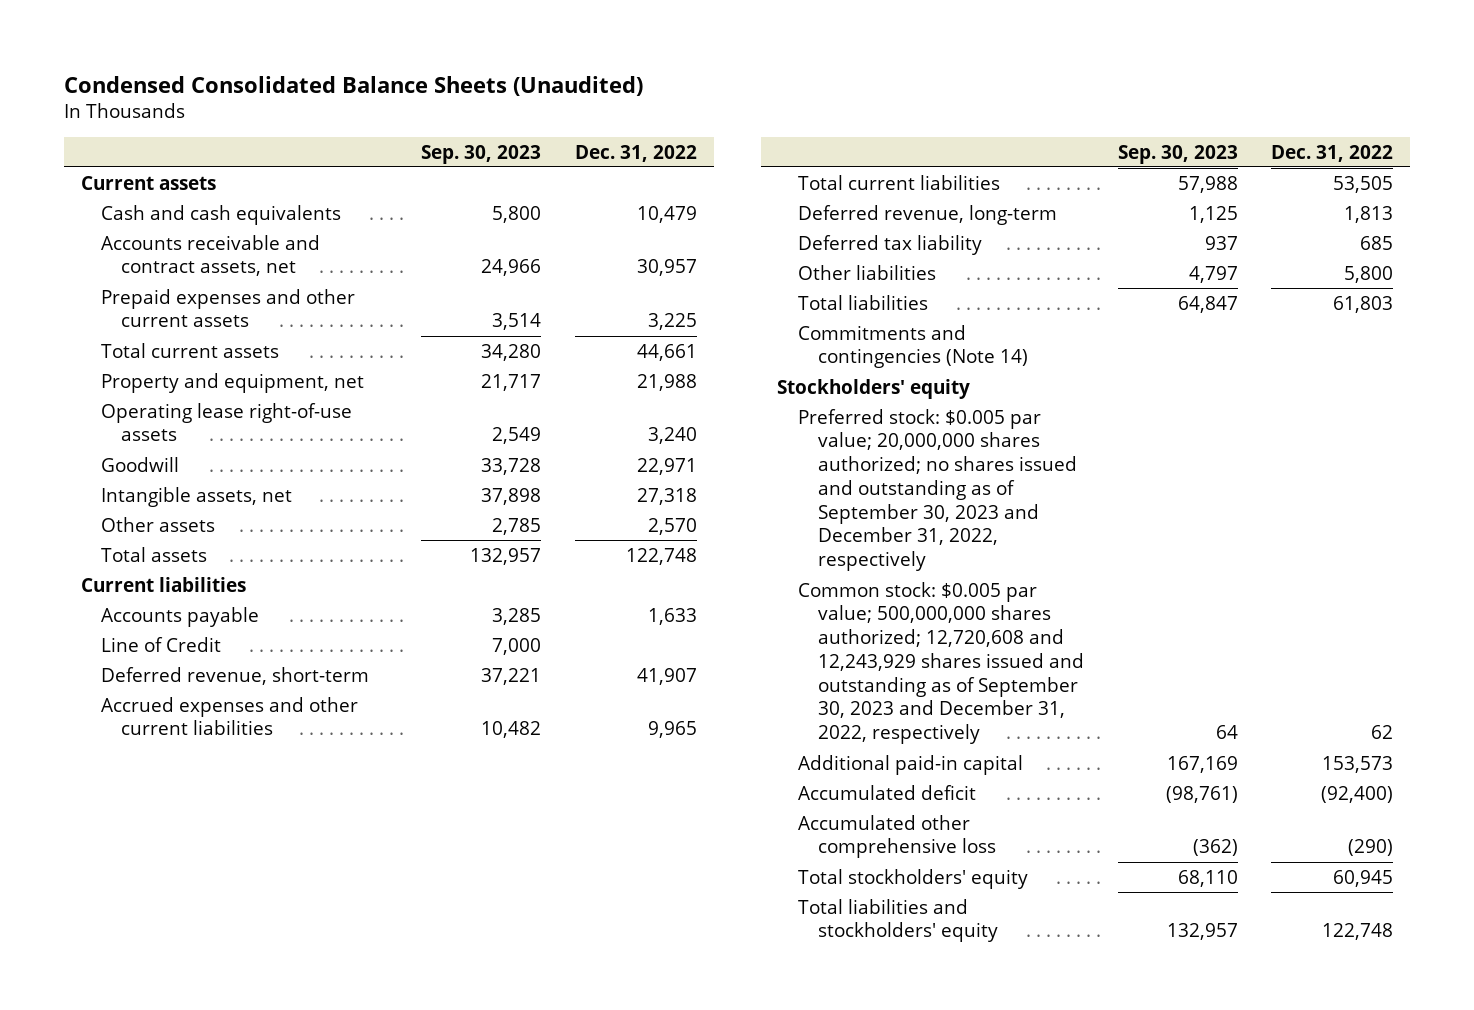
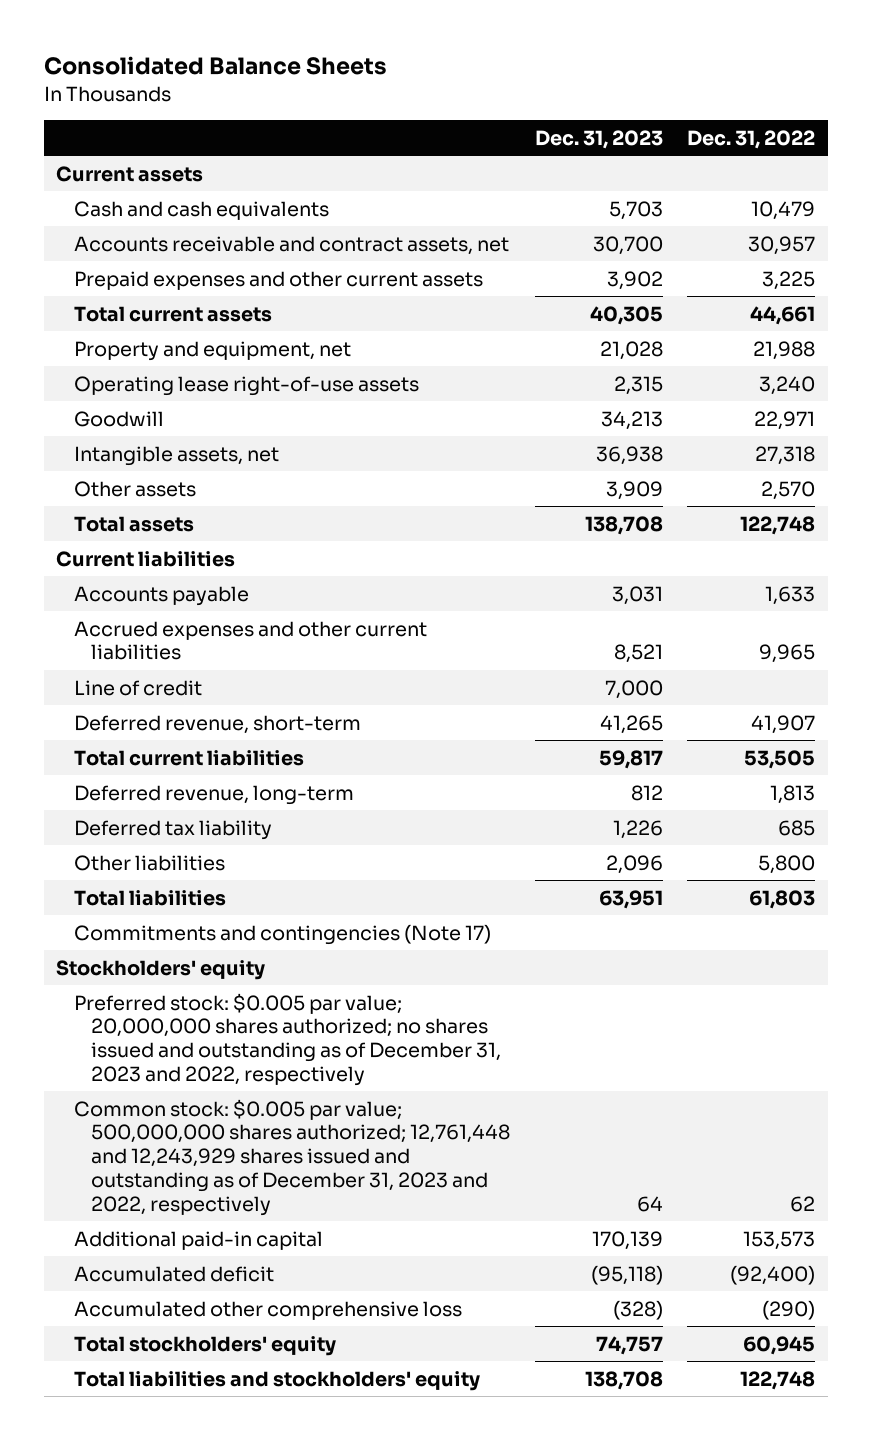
- Condensed Consolidated Balance Sheets (Unaudited)
+ Consolidated Balance Sheets
- | Sep. 30, 2023 | Dec. 31, 2022
+ | Dec. 31, 2023 | Dec. 31, 2022
- Line of Credit | 7,000 |
+ Line of credit | 7,000 |
moved down: Deferred revenue, short-term | 41,265 | 41,907
- Commitments and contingencies (Note 14)
+ Commitments and contingencies (Note 17)
- Preferred stock: $0.005 par value; 20,000,000 shares authorized; no shares issued and outstanding as of September 30, 2023 and December 31, 2022, respectively
- Common stock: $0.005 par value; 500,000,000 shares authorized; 12,720,608 and 12,243,929 shares issued and outstanding as of September 30, 2023 and December 31, 2022, respectively | 64 | 62
+ Preferred stock: $0.005 par value; 20,000,000 shares authorized; no shares issued and outstanding as of December 31, 2023 and 2022, respectively
+ Common stock: $0.005 par value; 500,000,000 shares authorized; 12,761,448 and 12,243,929 shares issued and outstanding as of December 31, 2023 and 2022, respectively | 64 | 62

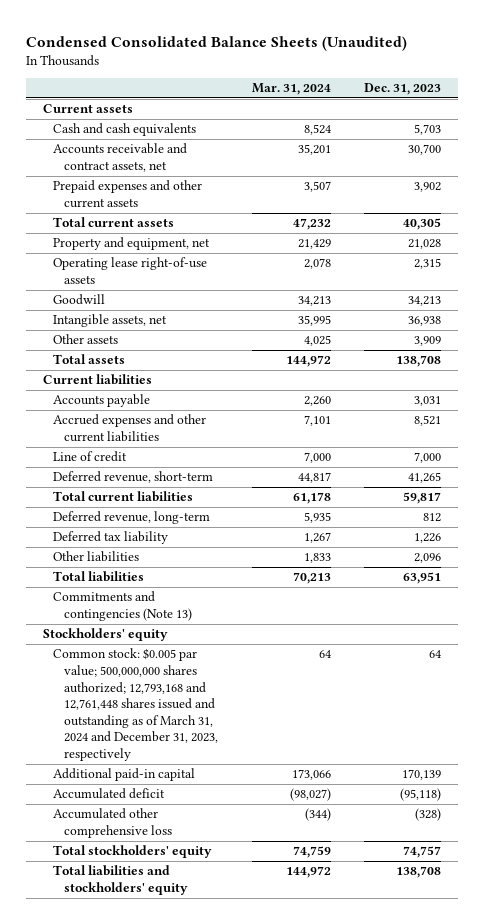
- Consolidated Balance Sheets
+ Condensed Consolidated Balance Sheets (Unaudited)
- | Dec. 31, 2023 | Dec. 31, 2022
+ | Mar. 31, 2024 | Dec. 31, 2023
- Commitments and contingencies (Note 17)
+ Commitments and contingencies (Note 13)
- Preferred stock: $0.005 par value; 20,000,000 shares authorized; no shares issued and outstanding as of December 31, 2023 and 2022, respectively
- Common stock: $0.005 par value; 500,000,000 shares authorized; 12,761,448 and 12,243,929 shares issued and outstanding as of December 31, 2023 and 2022, respectively | 64 | 62
+ Common stock: $0.005 par value; 500,000,000 shares authorized; 12,793,168 and 12,761,448 shares issued and outstanding as of March 31, 2024 and December 31, 2023, respectively | 64 | 64

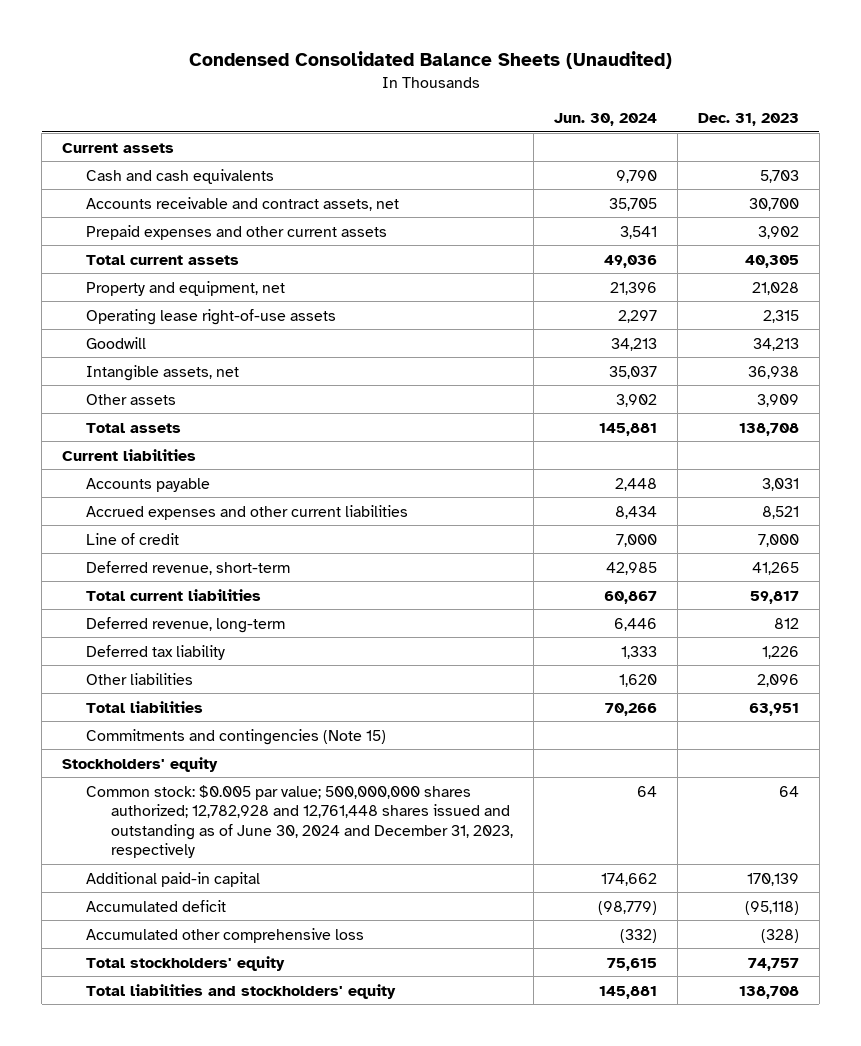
- | Mar. 31, 2024 | Dec. 31, 2023
+ | Jun. 30, 2024 | Dec. 31, 2023
- Commitments and contingencies (Note 13)
+ Commitments and contingencies (Note 15)
- Common stock: $0.005 par value; 500,000,000 shares authorized; 12,793,168 and 12,761,448 shares issued and outstanding as of March 31, 2024 and December 31, 2023, respectively | 64 | 64
+ Common stock: $0.005 par value; 500,000,000 shares authorized; 12,782,928 and 12,761,448 shares issued and outstanding as of June 30, 2024 and December 31, 2023, respectively | 64 | 64

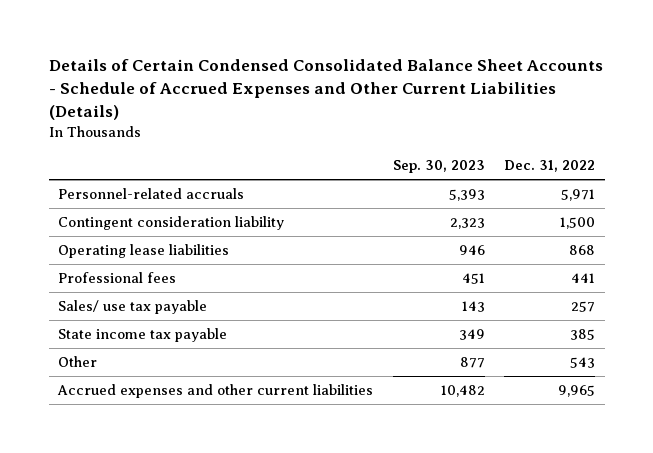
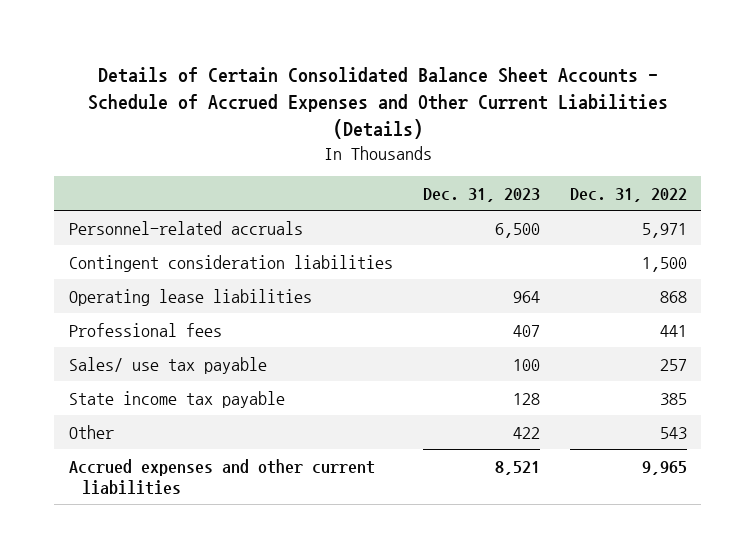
- Details of Certain Condensed Consolidated Balance Sheet Accounts - Schedule of Accrued Expenses and Other Current Liabilities (Details)
+ Details of Certain Consolidated Balance Sheet Accounts - Schedule of Accrued Expenses and Other Current Liabilities (Details)
- | Sep. 30, 2023 | Dec. 31, 2022
+ | Dec. 31, 2023 | Dec. 31, 2022
- Contingent consideration liability | 2,323 | 1,500
+ Contingent consideration liabilities | | 1,500

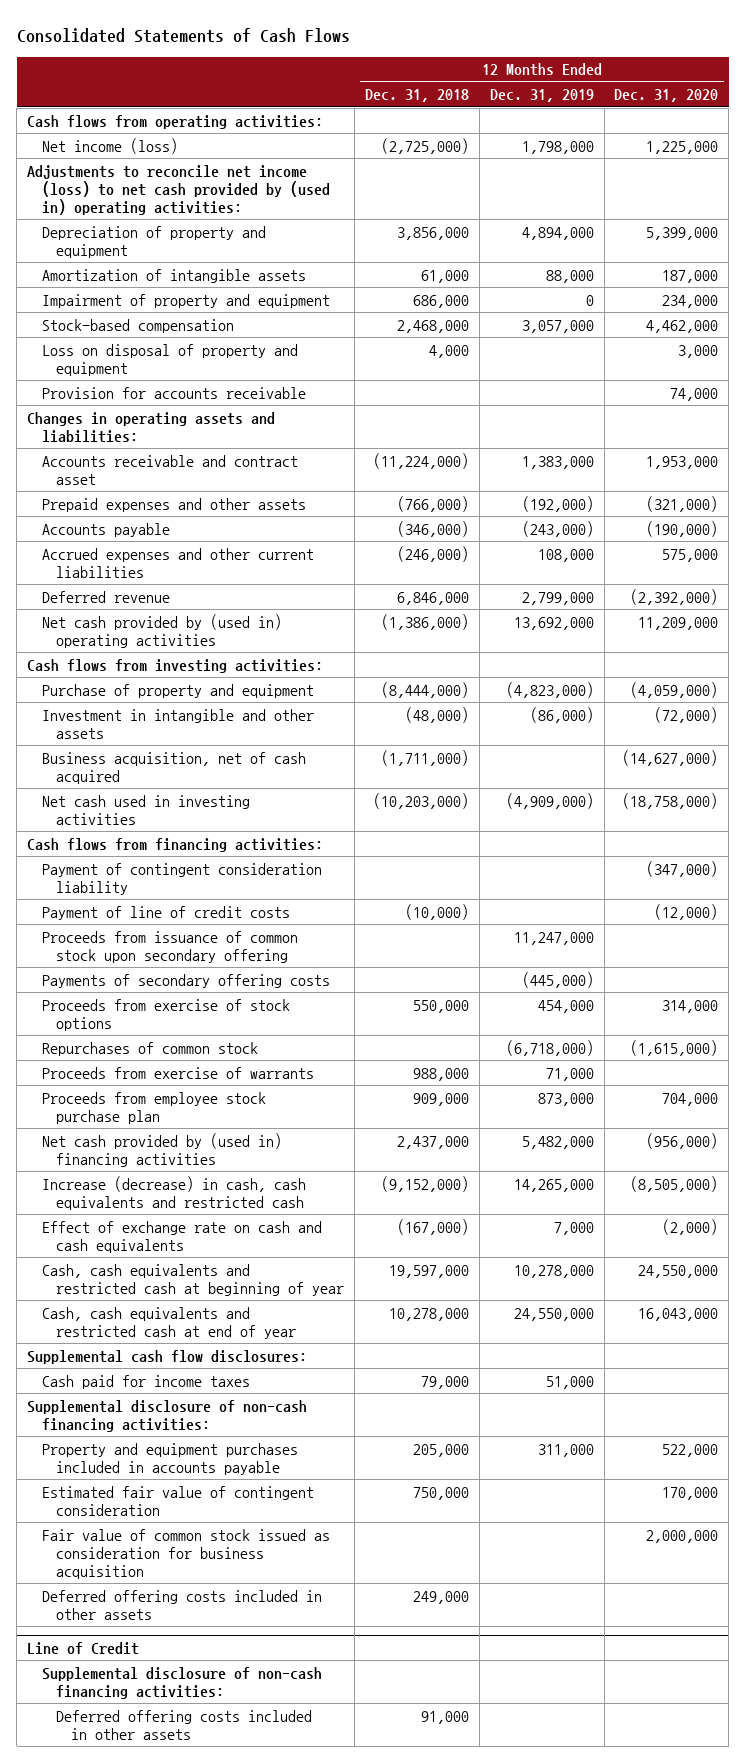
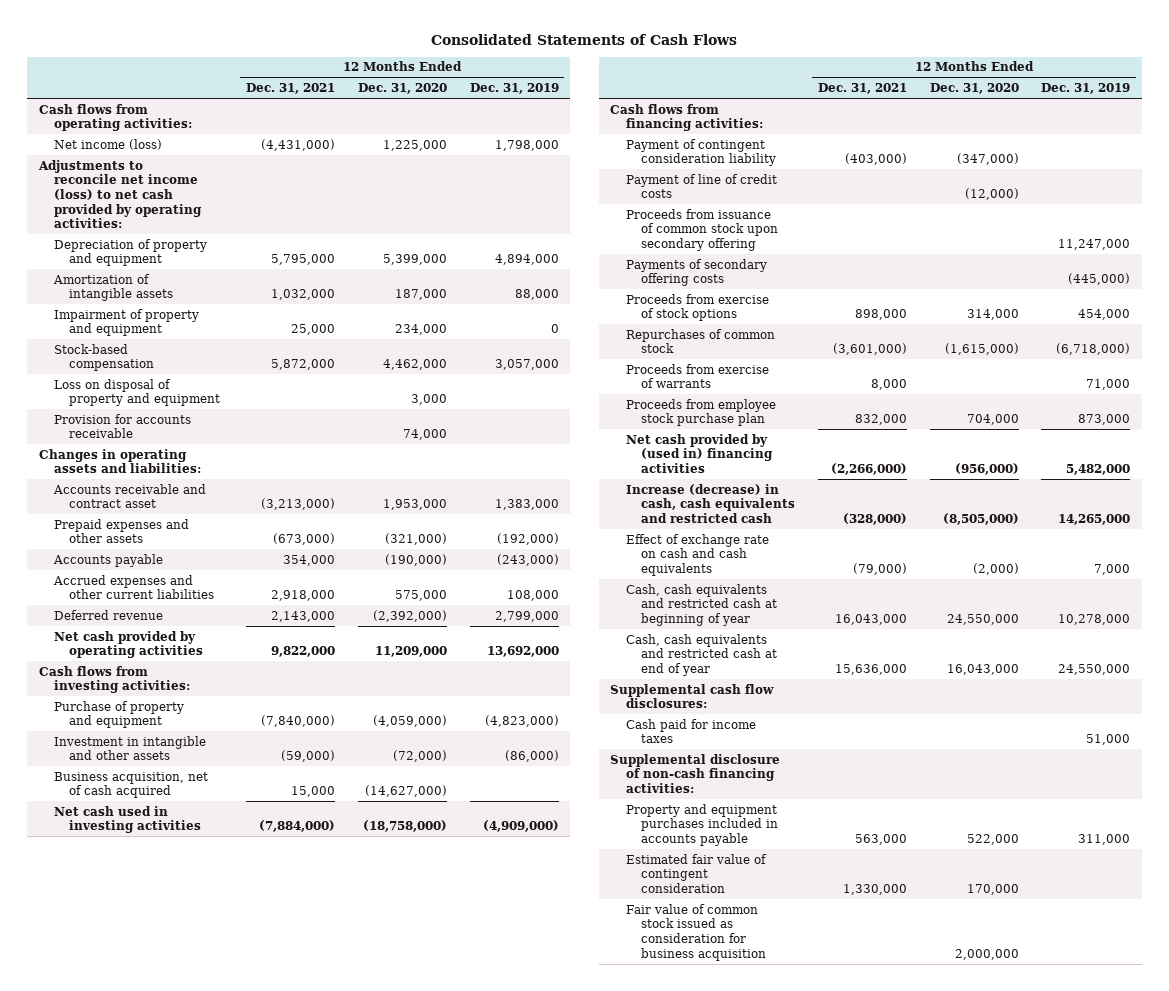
- | 12 Months Ended Dec. 31, 2018 | 12 Months Ended Dec. 31, 2019 | 12 Months Ended Dec. 31, 2020
+ | 12 Months Ended Dec. 31, 2021 | 12 Months Ended Dec. 31, 2020 | 12 Months Ended Dec. 31, 2019
- Adjustments to reconcile net income (loss) to net cash provided by (used in) operating activities:
+ Adjustments to reconcile net income (loss) to net cash provided by operating activities:
- Net cash provided by (used in) operating activities | (1,386,000) | 13,692,000 | 11,209,000
+ Net cash provided by operating activities | 9,822,000 | 11,209,000 | 13,692,000
- Deferred offering costs included in other assets | 249,000 | |
- Line of Credit
- Supplemental disclosure of non-cash financing activities:
- Deferred offering costs included in other assets | 91,000 | |

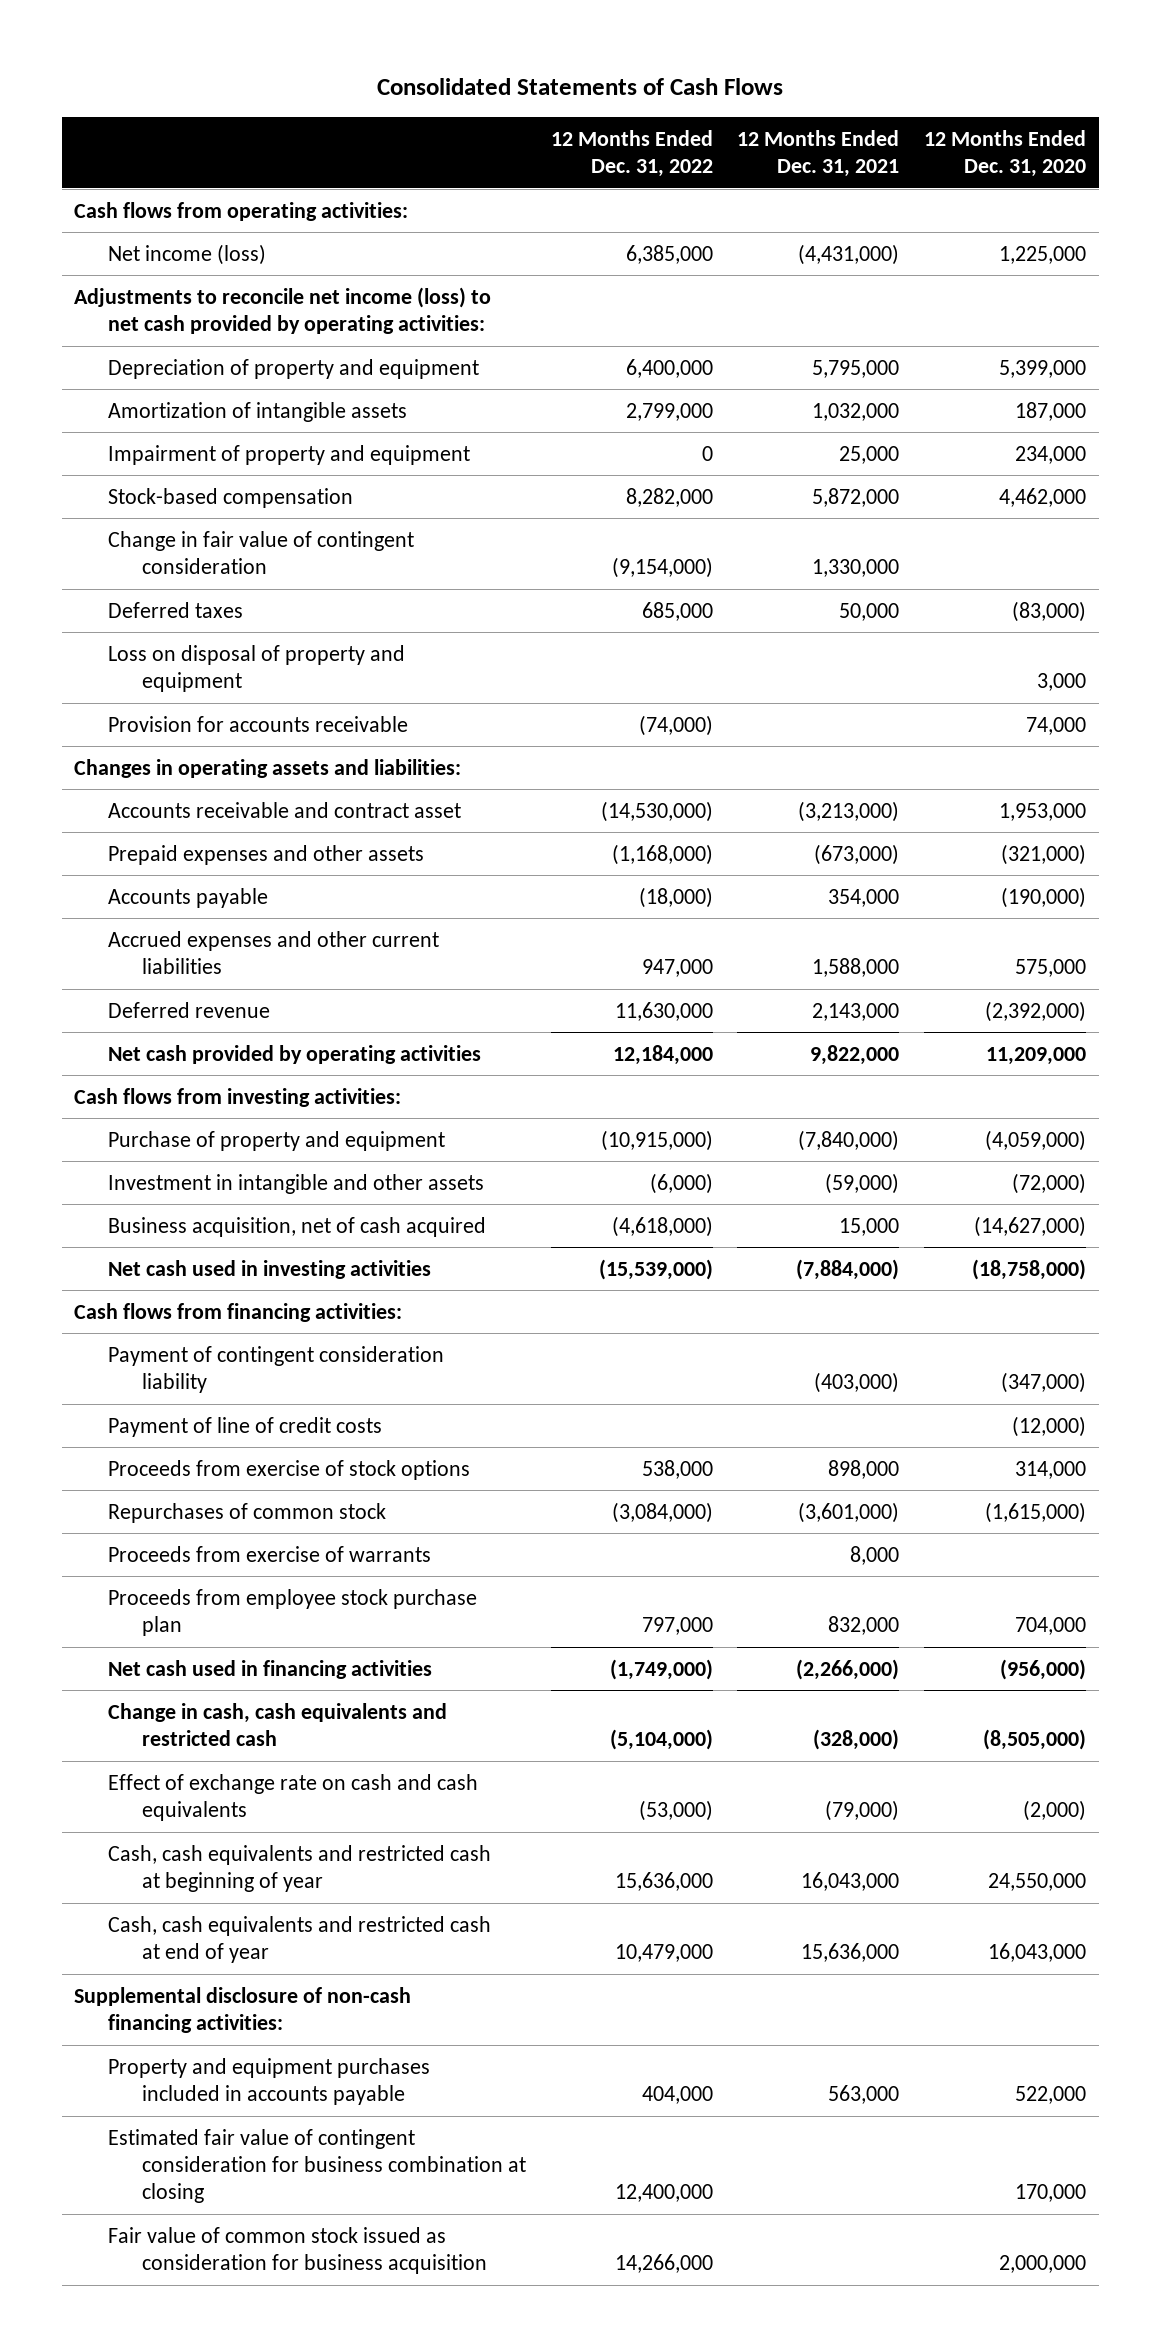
- | 12 Months Ended Dec. 31, 2021 | 12 Months Ended Dec. 31, 2020 | 12 Months Ended Dec. 31, 2019
+ | 12 Months Ended Dec. 31, 2022 | 12 Months Ended Dec. 31, 2021 | 12 Months Ended Dec. 31, 2020
+ Change in fair value of contingent consideration | (9,154,000) | 1,330,000 |
+ Deferred taxes | 685,000 | 50,000 | (83,000)
- Accrued expenses and other current liabilities | 2,918,000 | 575,000 | 108,000
+ Accrued expenses and other current liabilities | 947,000 | 1,588,000 | 575,000
- Proceeds from issuance of common stock upon secondary offering | | | 11,247,000
- Payments of secondary offering costs | | | (445,000)
- Net cash provided by (used in) financing activities | (2,266,000) | (956,000) | 5,482,000
- Increase (decrease) in cash, cash equivalents and restricted cash | (328,000) | (8,505,000) | 14,265,000
+ Net cash used in financing activities | (1,749,000) | (2,266,000) | (956,000)
+ Change in cash, cash equivalents and restricted cash | (5,104,000) | (328,000) | (8,505,000)
- Supplemental cash flow disclosures:
- Cash paid for income taxes | | | 51,000
- Estimated fair value of contingent consideration | 1,330,000 | 170,000 |
+ Estimated fair value of contingent consideration for business combination at closing | 12,400,000 | | 170,000

